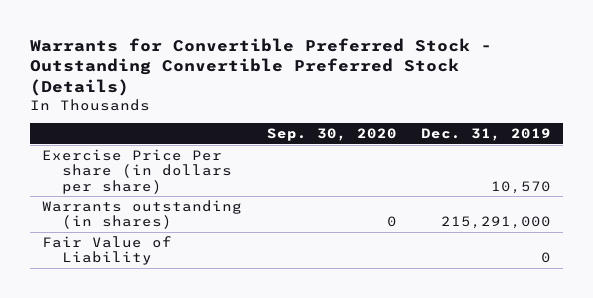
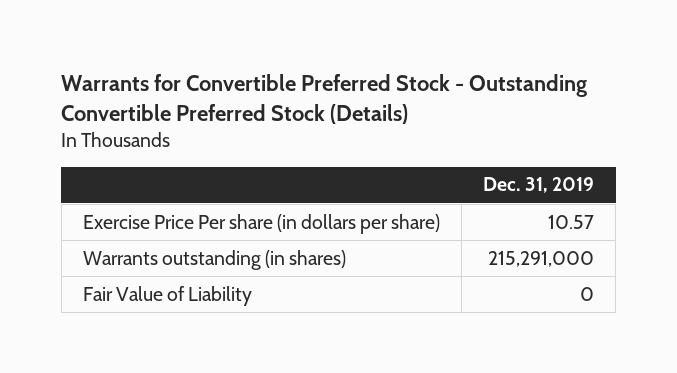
- | Sep. 30, 2020 | Dec. 31, 2019
+ | Dec. 31, 2019
- Exercise Price Per share (in dollars per share) | | 10,570
+ Exercise Price Per share (in dollars per share) | 10.57

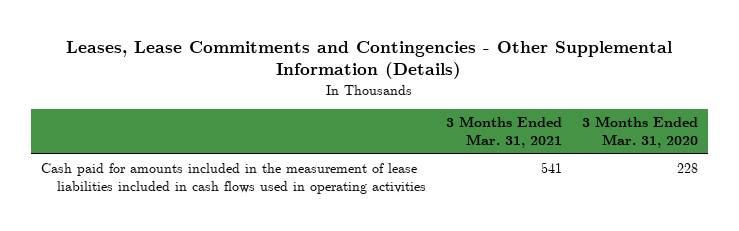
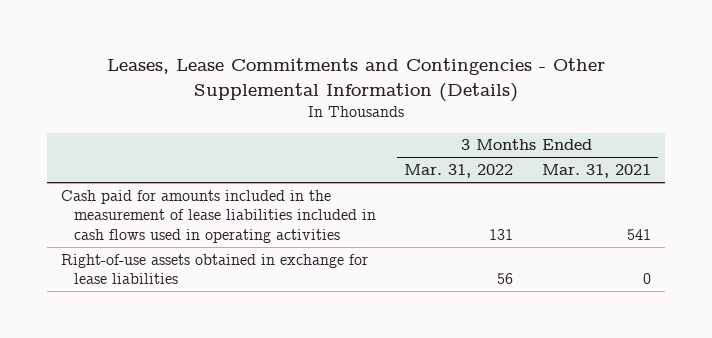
- | 3 Months Ended Mar. 31, 2021 | 3 Months Ended Mar. 31, 2020
+ | 3 Months Ended Mar. 31, 2022 | 3 Months Ended Mar. 31, 2021
+ Right-of-use assets obtained in exchange for lease liabilities | 56 | 0

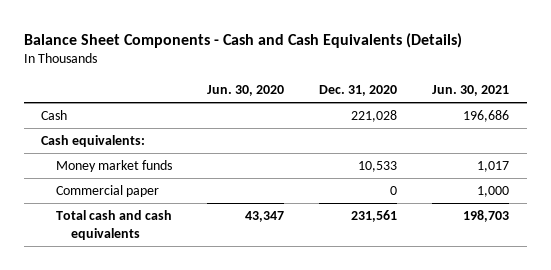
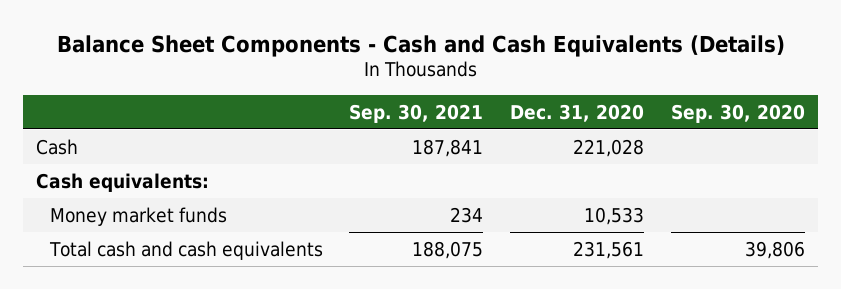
- | Jun. 30, 2020 | Dec. 31, 2020 | Jun. 30, 2021
+ | Sep. 30, 2021 | Dec. 31, 2020 | Sep. 30, 2020
- Commercial paper | | 0 | 1,000

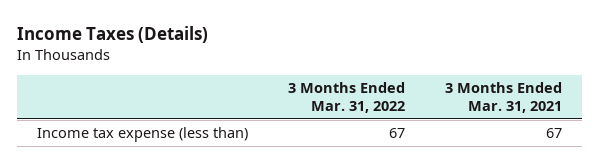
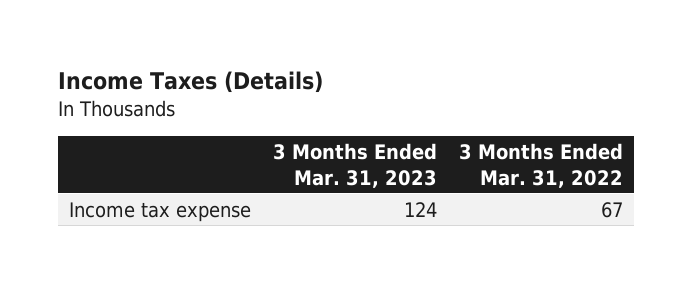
- | 3 Months Ended Mar. 31, 2022 | 3 Months Ended Mar. 31, 2021
+ | 3 Months Ended Mar. 31, 2023 | 3 Months Ended Mar. 31, 2022
- Income tax expense (less than) | 67 | 67
+ Income tax expense | 124 | 67

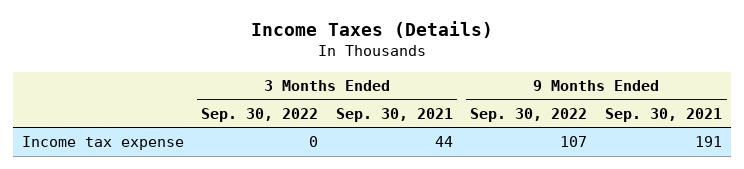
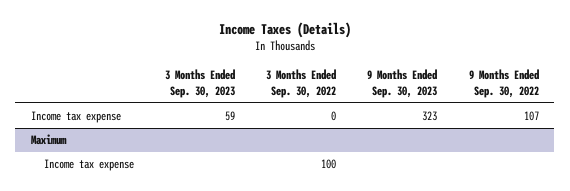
- | 3 Months Ended Sep. 30, 2022 | 3 Months Ended Sep. 30, 2021 | 9 Months Ended Sep. 30, 2022 | 9 Months Ended Sep. 30, 2021
+ | 3 Months Ended Sep. 30, 2023 | 3 Months Ended Sep. 30, 2022 | 9 Months Ended Sep. 30, 2023 | 9 Months Ended Sep. 30, 2022
+ Maximum
+ Income tax expense | | 100 | |

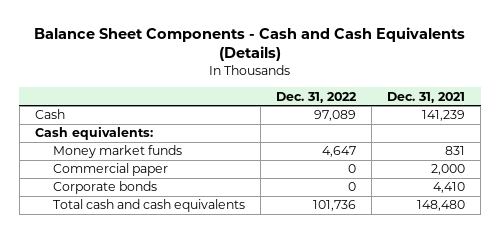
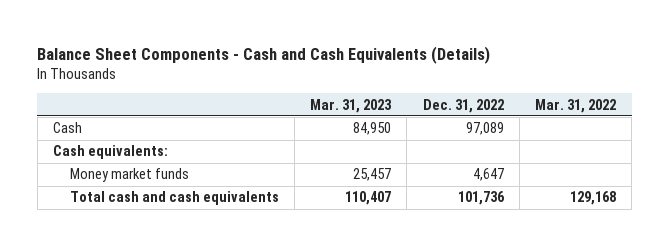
- | Dec. 31, 2022 | Dec. 31, 2021
+ | Mar. 31, 2023 | Dec. 31, 2022 | Mar. 31, 2022
- Commercial paper | 0 | 2,000
- Corporate bonds | 0 | 4,410

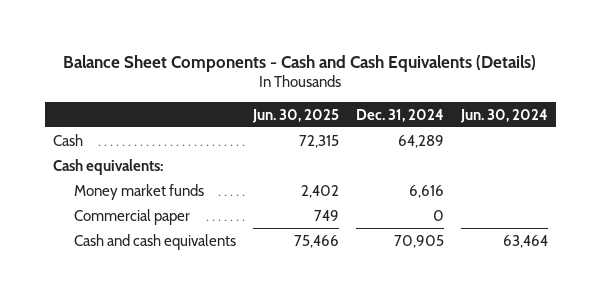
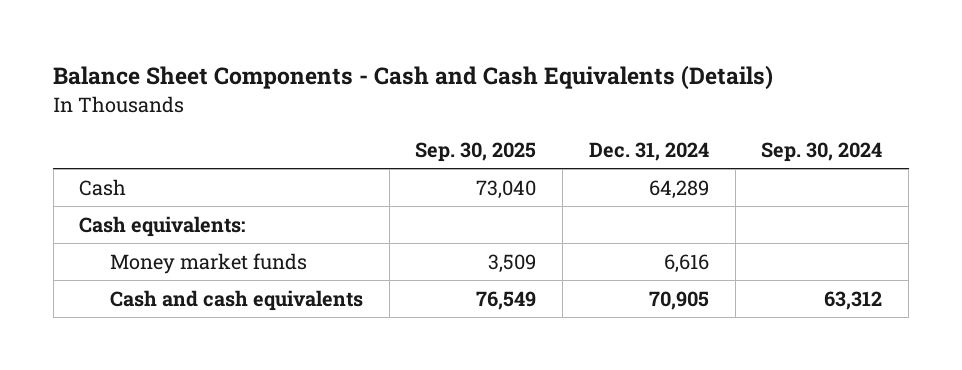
- | Jun. 30, 2025 | Dec. 31, 2024 | Jun. 30, 2024
+ | Sep. 30, 2025 | Dec. 31, 2024 | Sep. 30, 2024
- Commercial paper | 749 | 0 |

